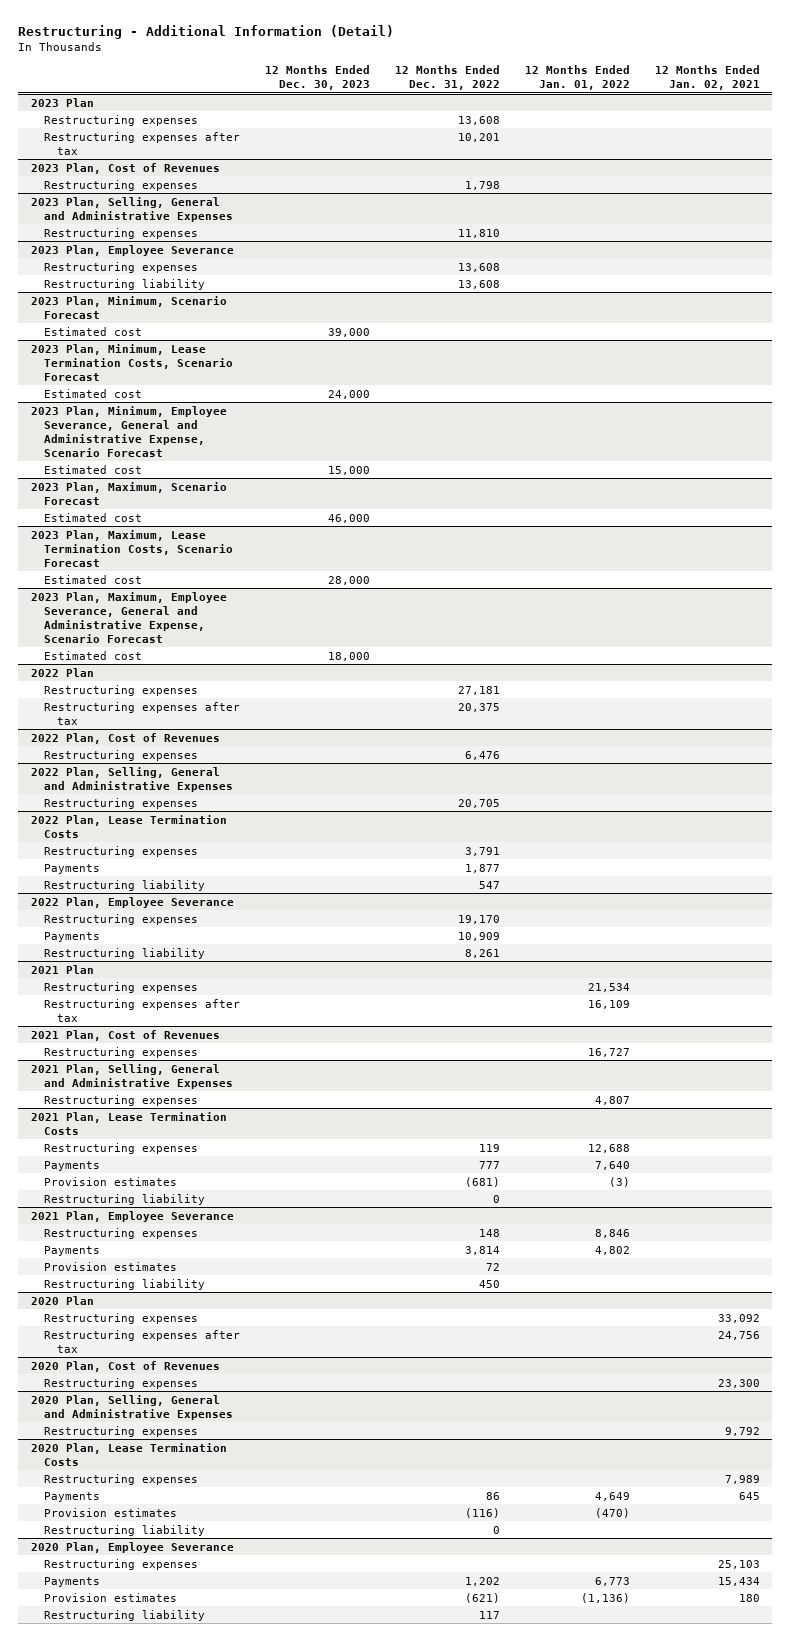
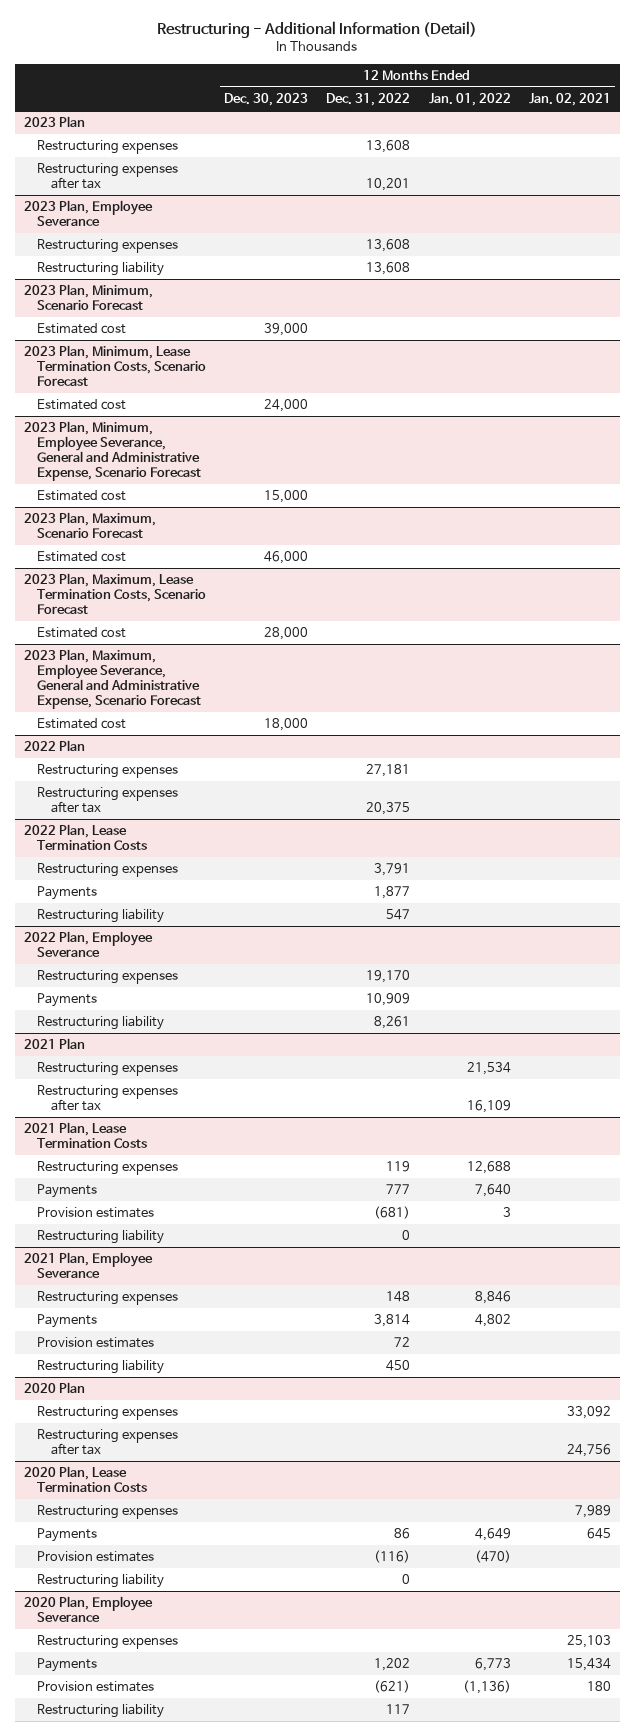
- 2023 Plan, Cost of Revenues
- Restructuring expenses | | 1,798 | |
- 2023 Plan, Selling, General and Administrative Expenses
- Restructuring expenses | | 11,810 | |
- 2022 Plan, Cost of Revenues
- Restructuring expenses | | 6,476 | |
- 2022 Plan, Selling, General and Administrative Expenses
- Restructuring expenses | | 20,705 | |
- 2021 Plan, Cost of Revenues
- Restructuring expenses | | | 16,727 |
- 2021 Plan, Selling, General and Administrative Expenses
- Restructuring expenses | | | 4,807 |
@ 2021 Plan, Lease Termination Costs
- Provision estimates | | (681) | (3) |
+ Provision estimates | | (681) | 3 |
- 2020 Plan, Cost of Revenues
- Restructuring expenses | | | | 23,300
- 2020 Plan, Selling, General and Administrative Expenses
- Restructuring expenses | | | | 9,792

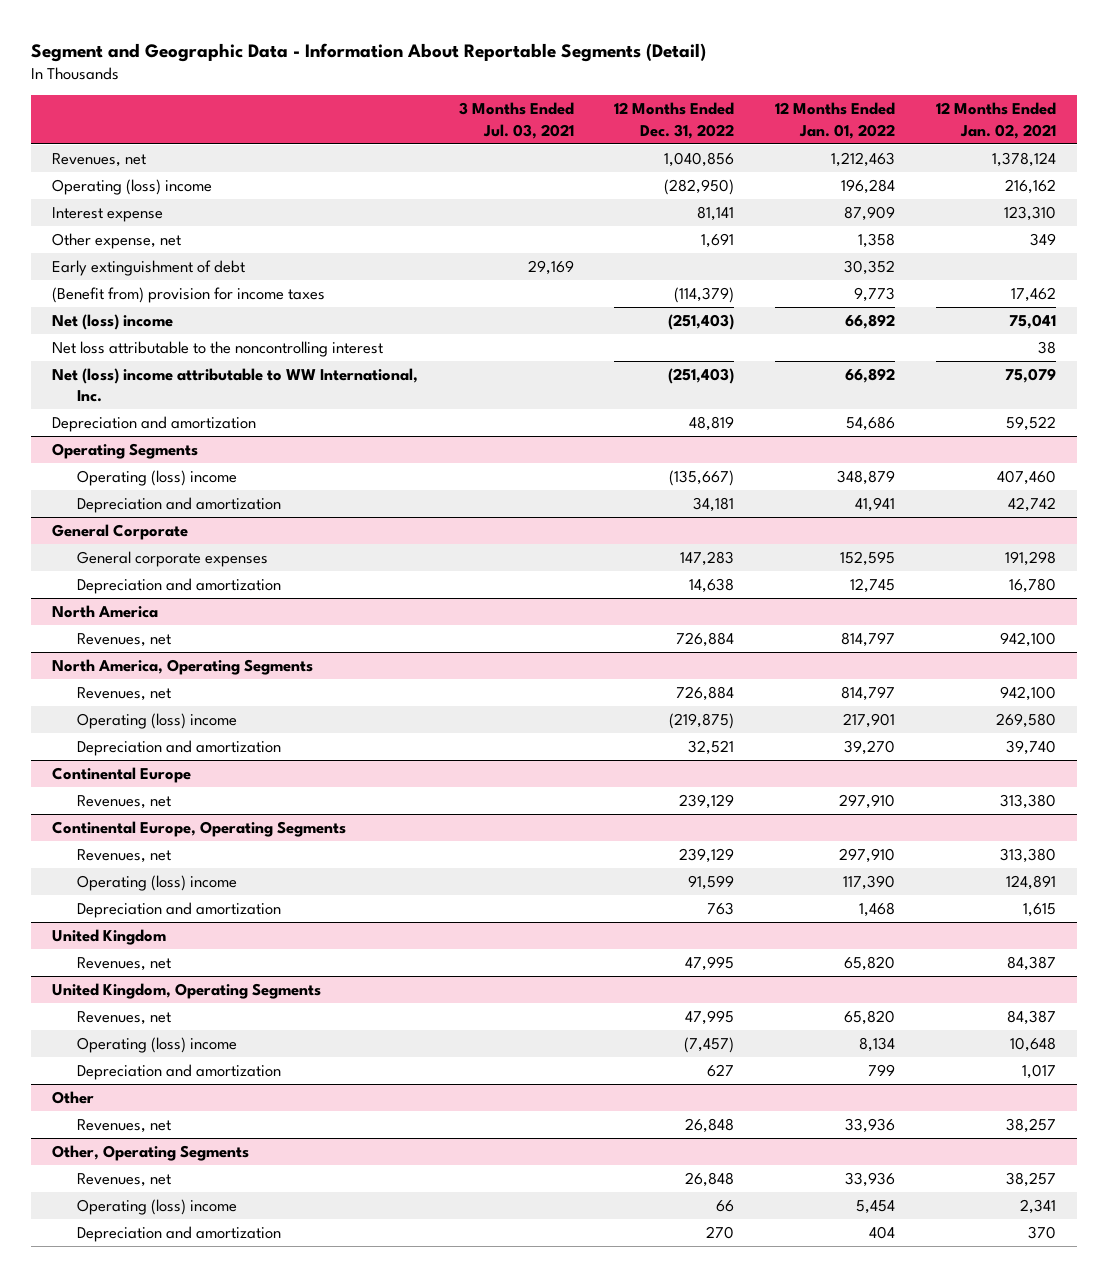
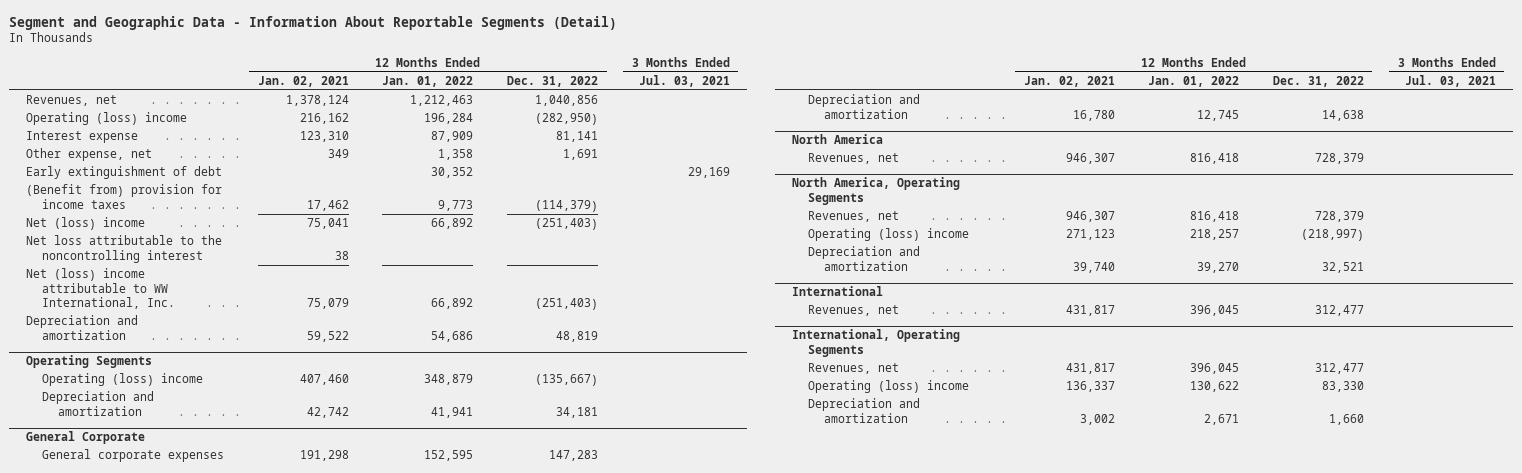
- | 3 Months Ended Jul. 03, 2021 | 12 Months Ended Dec. 31, 2022 | 12 Months Ended Jan. 01, 2022 | 12 Months Ended Jan. 02, 2021
+ | 12 Months Ended Jan. 02, 2021 | 12 Months Ended Jan. 01, 2022 | 12 Months Ended Dec. 31, 2022 | 3 Months Ended Jul. 03, 2021
@ North America
- Revenues, net | | 726,884 | 814,797 | 942,100
+ Revenues, net | 946,307 | 816,418 | 728,379 |
@ North America, Operating Segments
- Revenues, net | | 726,884 | 814,797 | 942,100
- Operating (loss) income | | (219,875) | 217,901 | 269,580
+ Revenues, net | 946,307 | 816,418 | 728,379 |
+ Operating (loss) income | 271,123 | 218,257 | (218,997) |
- Continental Europe
- Revenues, net | | 239,129 | 297,910 | 313,380
- Continental Europe, Operating Segments
- Revenues, net | | 239,129 | 297,910 | 313,380
- Operating (loss) income | | 91,599 | 117,390 | 124,891
- Depreciation and amortization | | 763 | 1,468 | 1,615
- United Kingdom
- Revenues, net | | 47,995 | 65,820 | 84,387
- United Kingdom, Operating Segments
- Revenues, net | | 47,995 | 65,820 | 84,387
- Operating (loss) income | | (7,457) | 8,134 | 10,648
- Depreciation and amortization | | 627 | 799 | 1,017
- Other
- Revenues, net | | 26,848 | 33,936 | 38,257
- Other, Operating Segments
- Revenues, net | | 26,848 | 33,936 | 38,257
- Operating (loss) income | | 66 | 5,454 | 2,341
- Depreciation and amortization | | 270 | 404 | 370
+ International
+ Revenues, net | 431,817 | 396,045 | 312,477 |
+ International, Operating Segments
+ Revenues, net | 431,817 | 396,045 | 312,477 |
+ Operating (loss) income | 136,337 | 130,622 | 83,330 |
+ Depreciation and amortization | 3,002 | 2,671 | 1,660 |

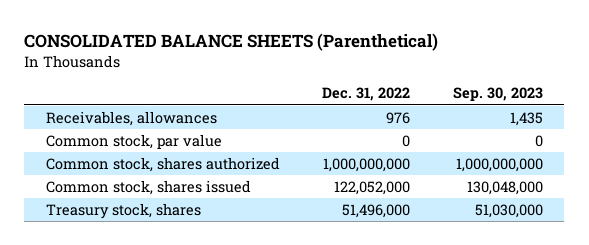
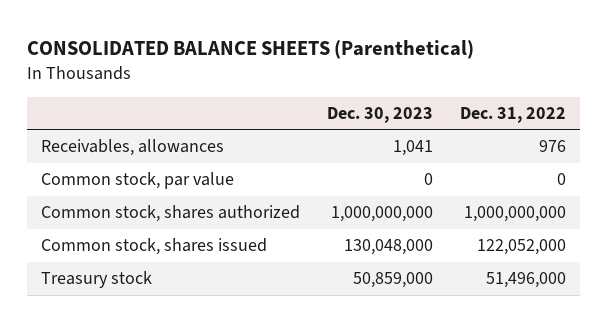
- | Dec. 31, 2022 | Sep. 30, 2023
+ | Dec. 30, 2023 | Dec. 31, 2022
- Treasury stock, shares | 51,496,000 | 51,030,000
+ Treasury stock | 50,859,000 | 51,496,000

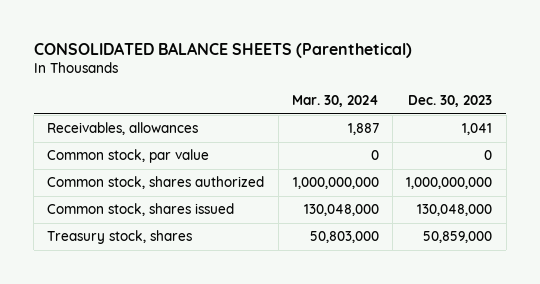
- | Dec. 30, 2023 | Dec. 31, 2022
+ | Mar. 30, 2024 | Dec. 30, 2023
- Treasury stock | 50,859,000 | 51,496,000
+ Treasury stock, shares | 50,803,000 | 50,859,000

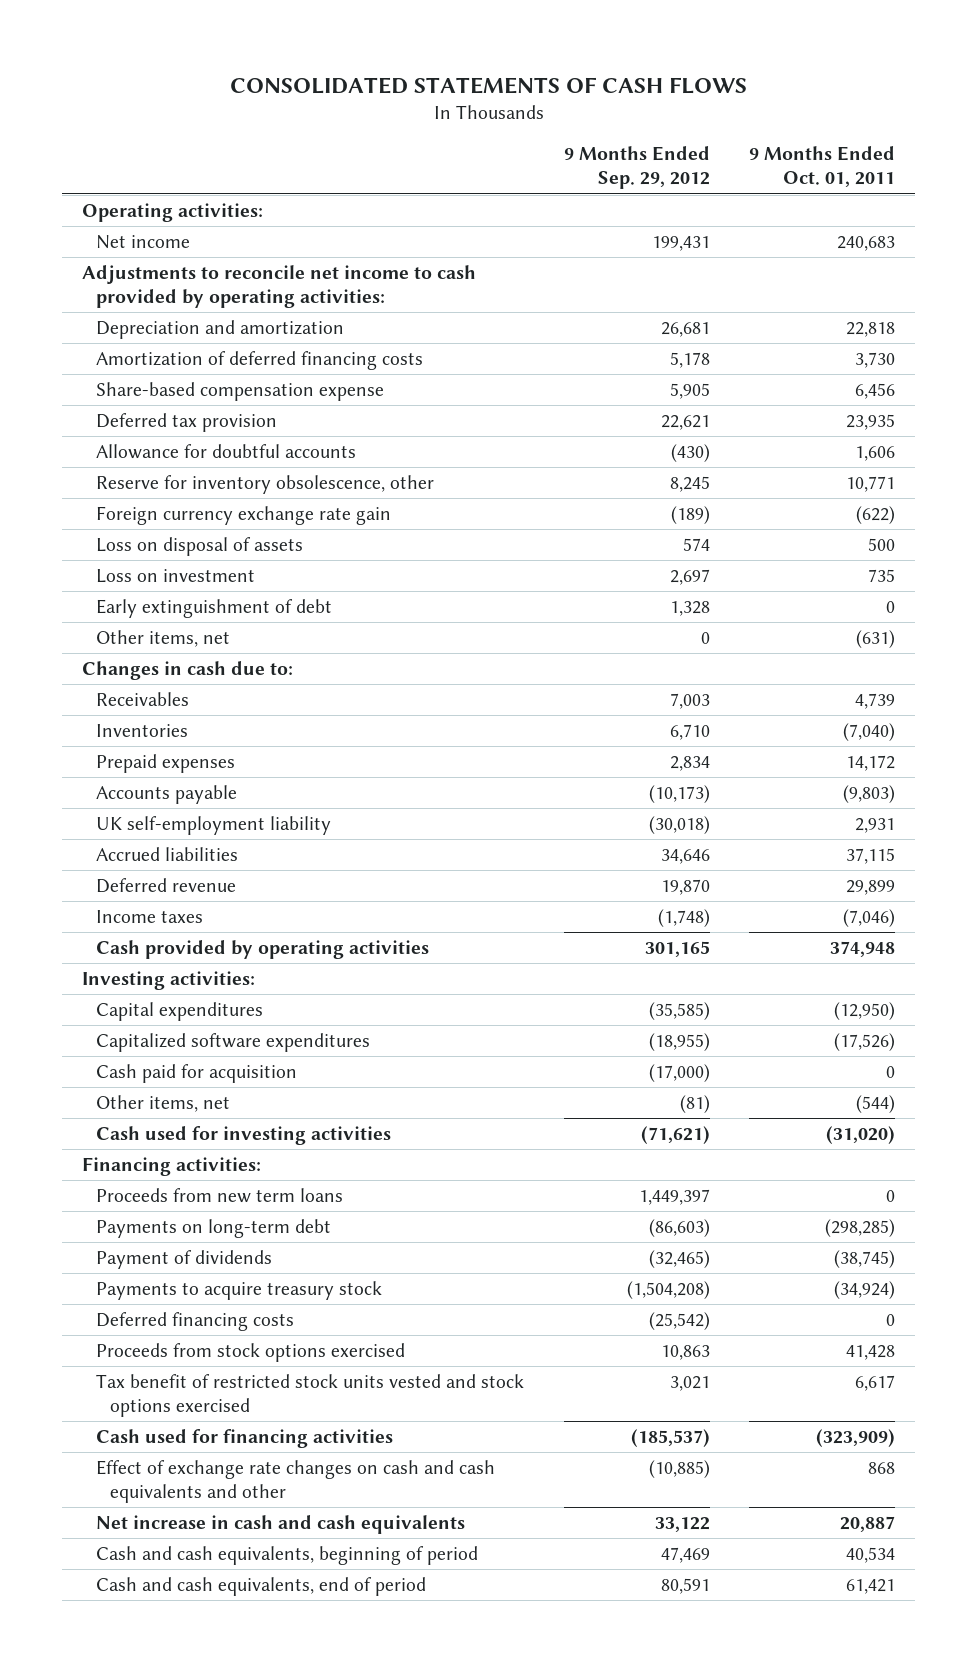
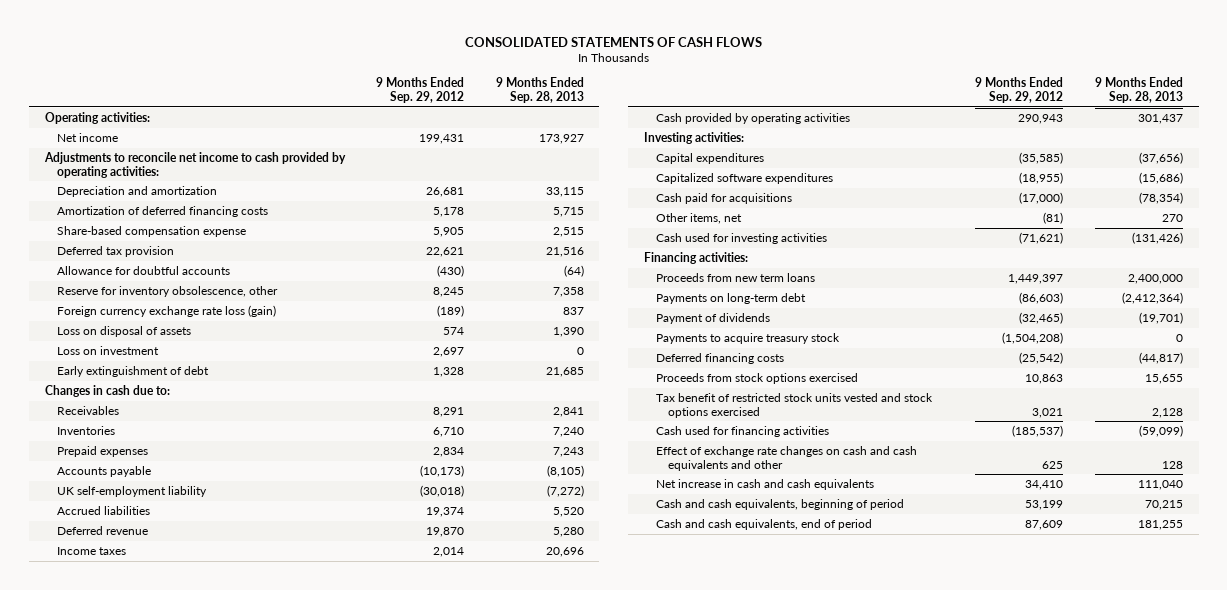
- | 9 Months Ended Sep. 29, 2012 | 9 Months Ended Oct. 01, 2011
+ | 9 Months Ended Sep. 29, 2012 | 9 Months Ended Sep. 28, 2013
- Foreign currency exchange rate gain | (189) | (622)
+ Foreign currency exchange rate loss (gain) | (189) | 837
- Other items, net | 0 | (631)
- Receivables | 7,003 | 4,739
+ Receivables | 8,291 | 2,841
- Accrued liabilities | 34,646 | 37,115
+ Accrued liabilities | 19,374 | 5,520
- Income taxes | (1,748) | (7,046)
- Cash provided by operating activities | 301,165 | 374,948
+ Income taxes | 2,014 | 20,696
+ Cash provided by operating activities | 290,943 | 301,437
- Cash paid for acquisition | (17,000) | 0
+ Cash paid for acquisitions | (17,000) | (78,354)
- Effect of exchange rate changes on cash and cash equivalents and other | (10,885) | 868
- Net increase in cash and cash equivalents | 33,122 | 20,887
- Cash and cash equivalents, beginning of period | 47,469 | 40,534
- Cash and cash equivalents, end of period | 80,591 | 61,421
+ Effect of exchange rate changes on cash and cash equivalents and other | 625 | 128
+ Net increase in cash and cash equivalents | 34,410 | 111,040
+ Cash and cash equivalents, beginning of period | 53,199 | 70,215
+ Cash and cash equivalents, end of period | 87,609 | 181,255

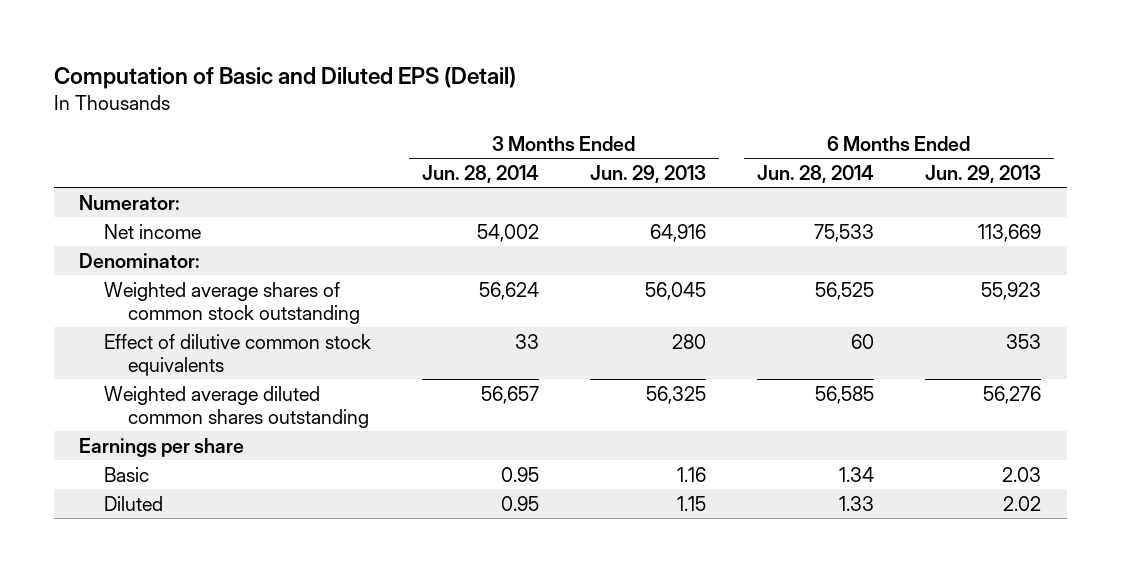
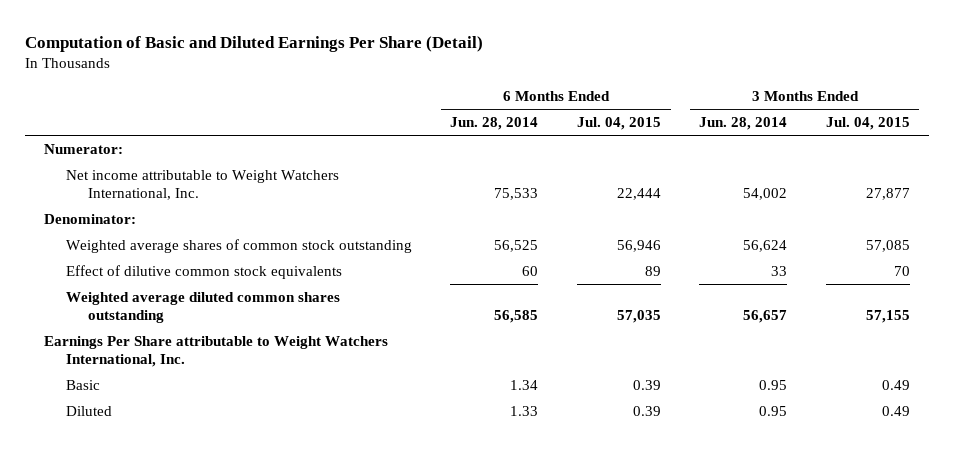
- Computation of Basic and Diluted EPS (Detail)
+ Computation of Basic and Diluted Earnings Per Share (Detail)
- | 3 Months Ended Jun. 28, 2014 | 3 Months Ended Jun. 29, 2013 | 6 Months Ended Jun. 28, 2014 | 6 Months Ended Jun. 29, 2013
+ | 6 Months Ended Jun. 28, 2014 | 6 Months Ended Jul. 04, 2015 | 3 Months Ended Jun. 28, 2014 | 3 Months Ended Jul. 04, 2015
- Net income | 54,002 | 64,916 | 75,533 | 113,669
+ Net income attributable to Weight Watchers International, Inc. | 75,533 | 22,444 | 54,002 | 27,877
- Earnings per share
+ Earnings Per Share attributable to Weight Watchers International, Inc.

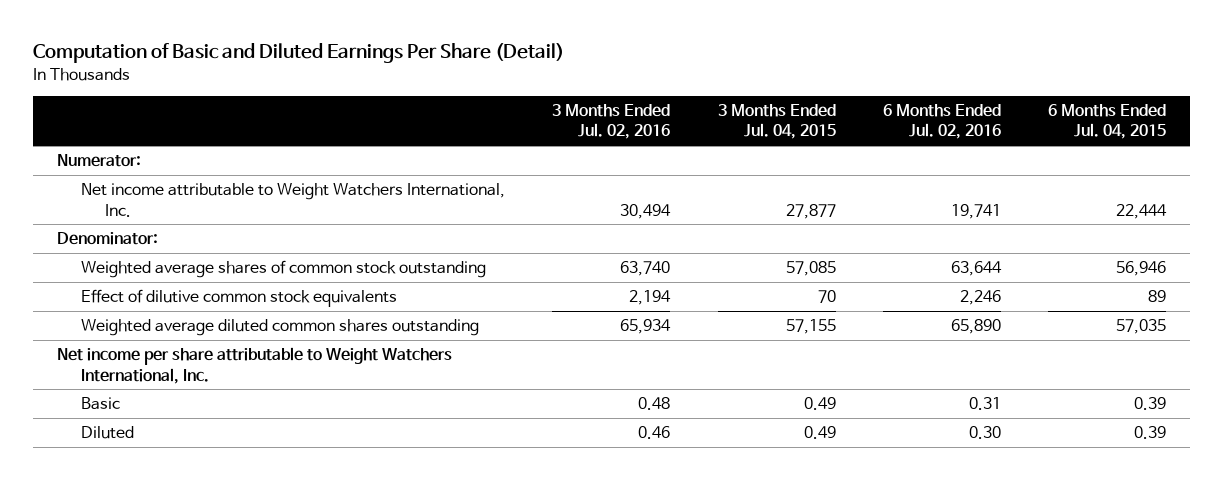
- | 6 Months Ended Jun. 28, 2014 | 6 Months Ended Jul. 04, 2015 | 3 Months Ended Jun. 28, 2014 | 3 Months Ended Jul. 04, 2015
+ | 3 Months Ended Jul. 02, 2016 | 3 Months Ended Jul. 04, 2015 | 6 Months Ended Jul. 02, 2016 | 6 Months Ended Jul. 04, 2015
- Earnings Per Share attributable to Weight Watchers International, Inc.
+ Net income per share attributable to Weight Watchers International, Inc.

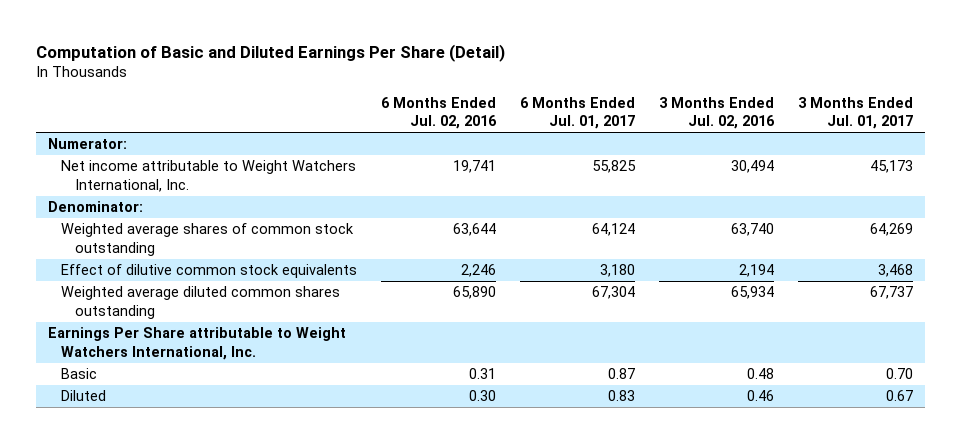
- | 3 Months Ended Jul. 02, 2016 | 3 Months Ended Jul. 04, 2015 | 6 Months Ended Jul. 02, 2016 | 6 Months Ended Jul. 04, 2015
+ | 6 Months Ended Jul. 02, 2016 | 6 Months Ended Jul. 01, 2017 | 3 Months Ended Jul. 02, 2016 | 3 Months Ended Jul. 01, 2017
- Net income per share attributable to Weight Watchers International, Inc.
+ Earnings Per Share attributable to Weight Watchers International, Inc.

